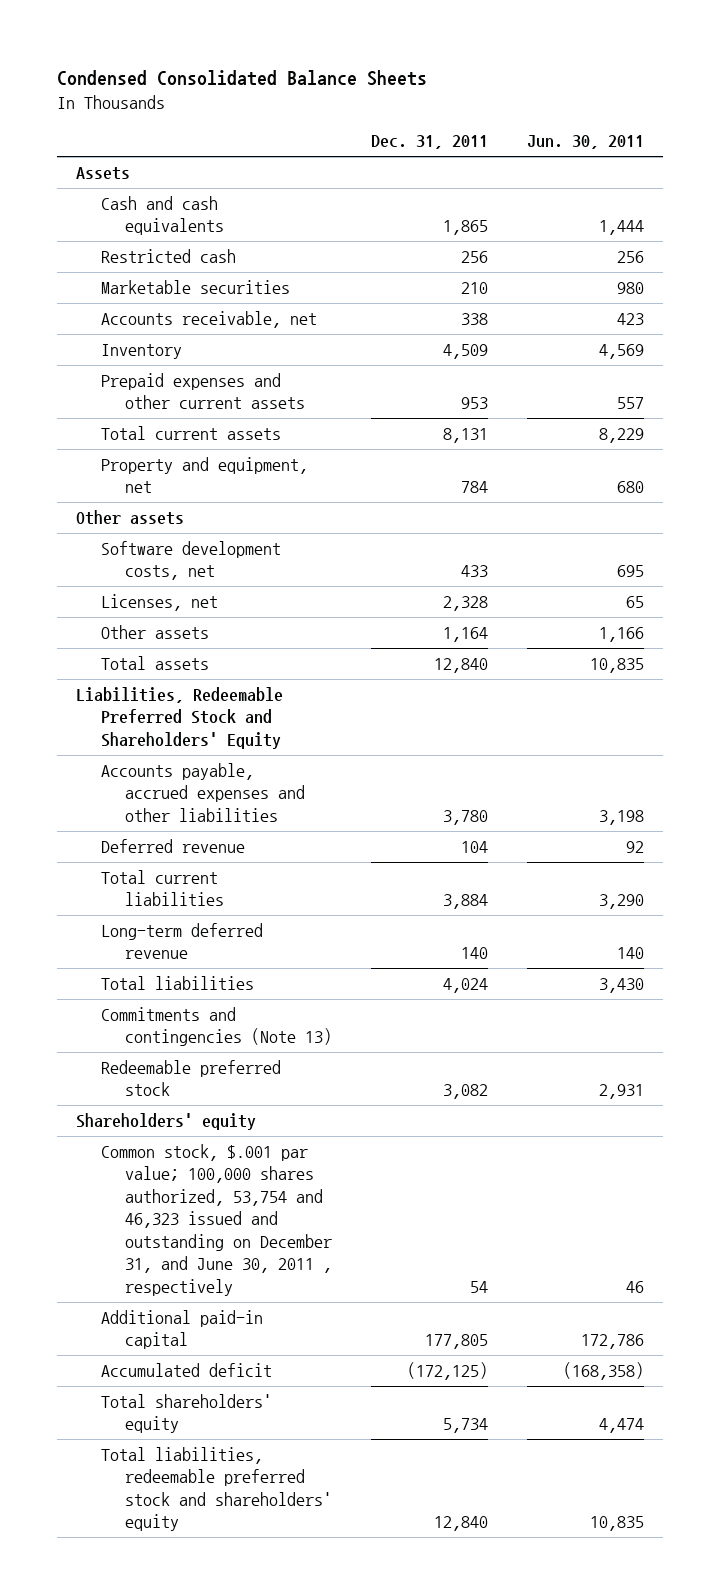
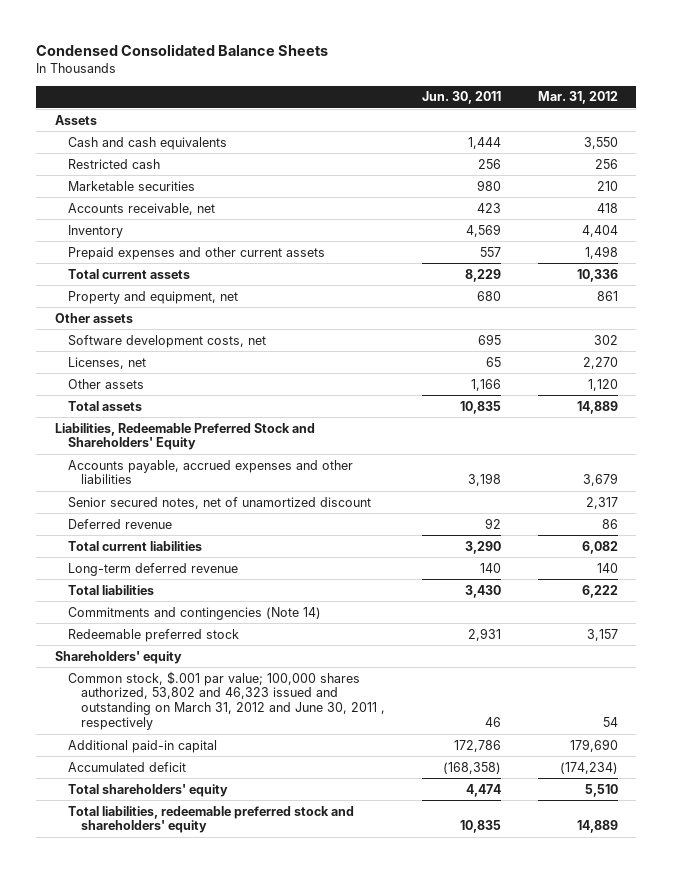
- | Dec. 31, 2011 | Jun. 30, 2011
+ | Jun. 30, 2011 | Mar. 31, 2012
+ Senior secured notes, net of unamortized discount | | 2,317
- Commitments and contingencies (Note 13)
+ Commitments and contingencies (Note 14)
- Common stock, $.001 par value; 100,000 shares authorized, 53,754 and 46,323 issued and outstanding on December 31, and June 30, 2011 , respectively | 54 | 46
+ Common stock, $.001 par value; 100,000 shares authorized, 53,802 and 46,323 issued and outstanding on March 31, 2012 and June 30, 2011 , respectively | 46 | 54

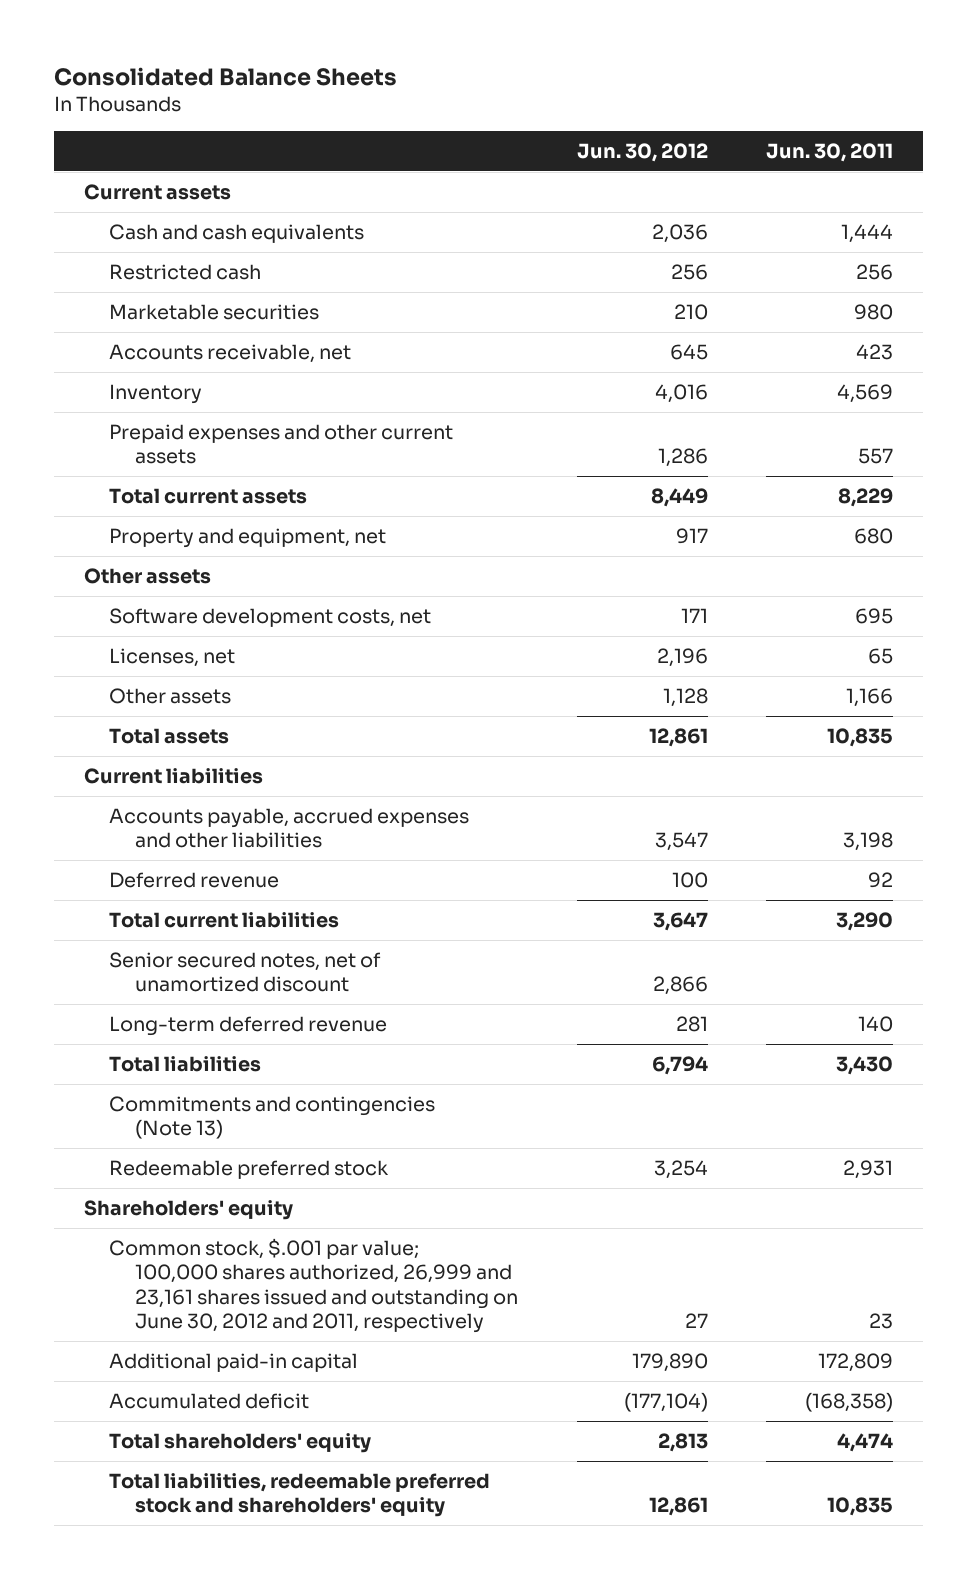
- Condensed Consolidated Balance Sheets
+ Consolidated Balance Sheets
- | Jun. 30, 2011 | Mar. 31, 2012
+ | Jun. 30, 2012 | Jun. 30, 2011
- Assets
+ Current assets
- Liabilities, Redeemable Preferred Stock and Shareholders' Equity
+ Current liabilities
moved down: Senior secured notes, net of unamortized discount | 2,866 |
- Commitments and contingencies (Note 14)
+ Commitments and contingencies (Note 13)
- Common stock, $.001 par value; 100,000 shares authorized, 53,802 and 46,323 issued and outstanding on March 31, 2012 and June 30, 2011 , respectively | 46 | 54
- Additional paid-in capital | 172,786 | 179,690
+ Common stock, $.001 par value; 100,000 shares authorized, 26,999 and 23,161 shares issued and outstanding on June 30, 2012 and 2011, respectively | 27 | 23
+ Additional paid-in capital | 179,890 | 172,809

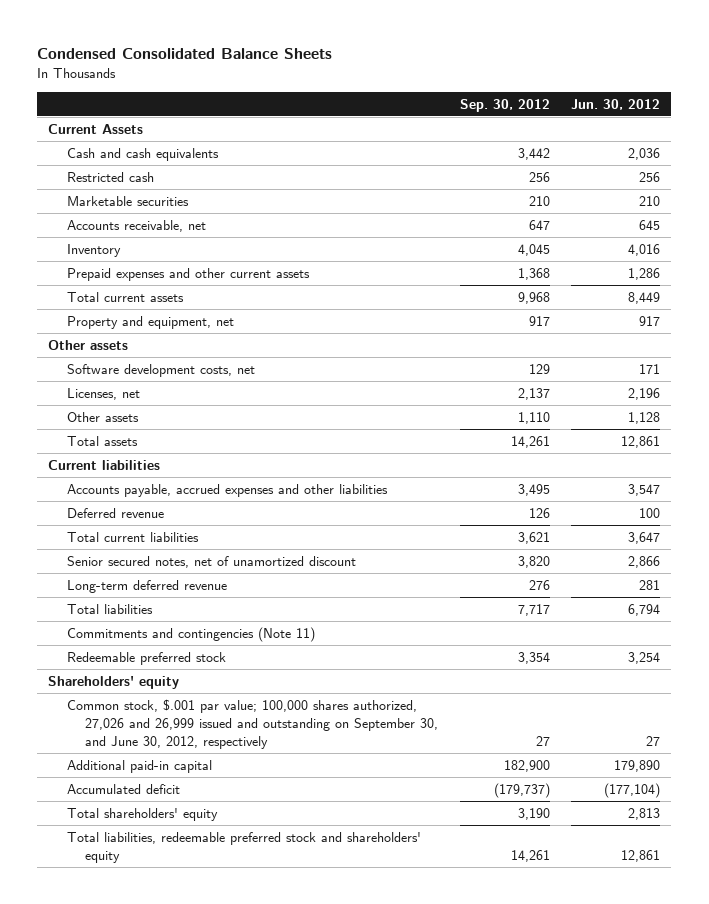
- Consolidated Balance Sheets
+ Condensed Consolidated Balance Sheets
- | Jun. 30, 2012 | Jun. 30, 2011
+ | Sep. 30, 2012 | Jun. 30, 2012
- Current assets
+ Current Assets
- Commitments and contingencies (Note 13)
+ Commitments and contingencies (Note 11)
- Common stock, $.001 par value; 100,000 shares authorized, 26,999 and 23,161 shares issued and outstanding on June 30, 2012 and 2011, respectively | 27 | 23
+ Common stock, $.001 par value; 100,000 shares authorized, 27,026 and 26,999 issued and outstanding on September 30, and June 30, 2012, respectively | 27 | 27

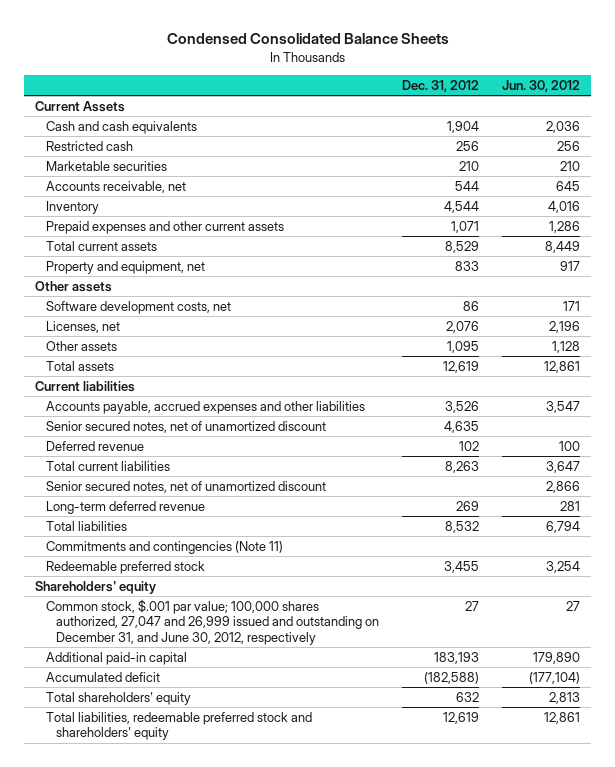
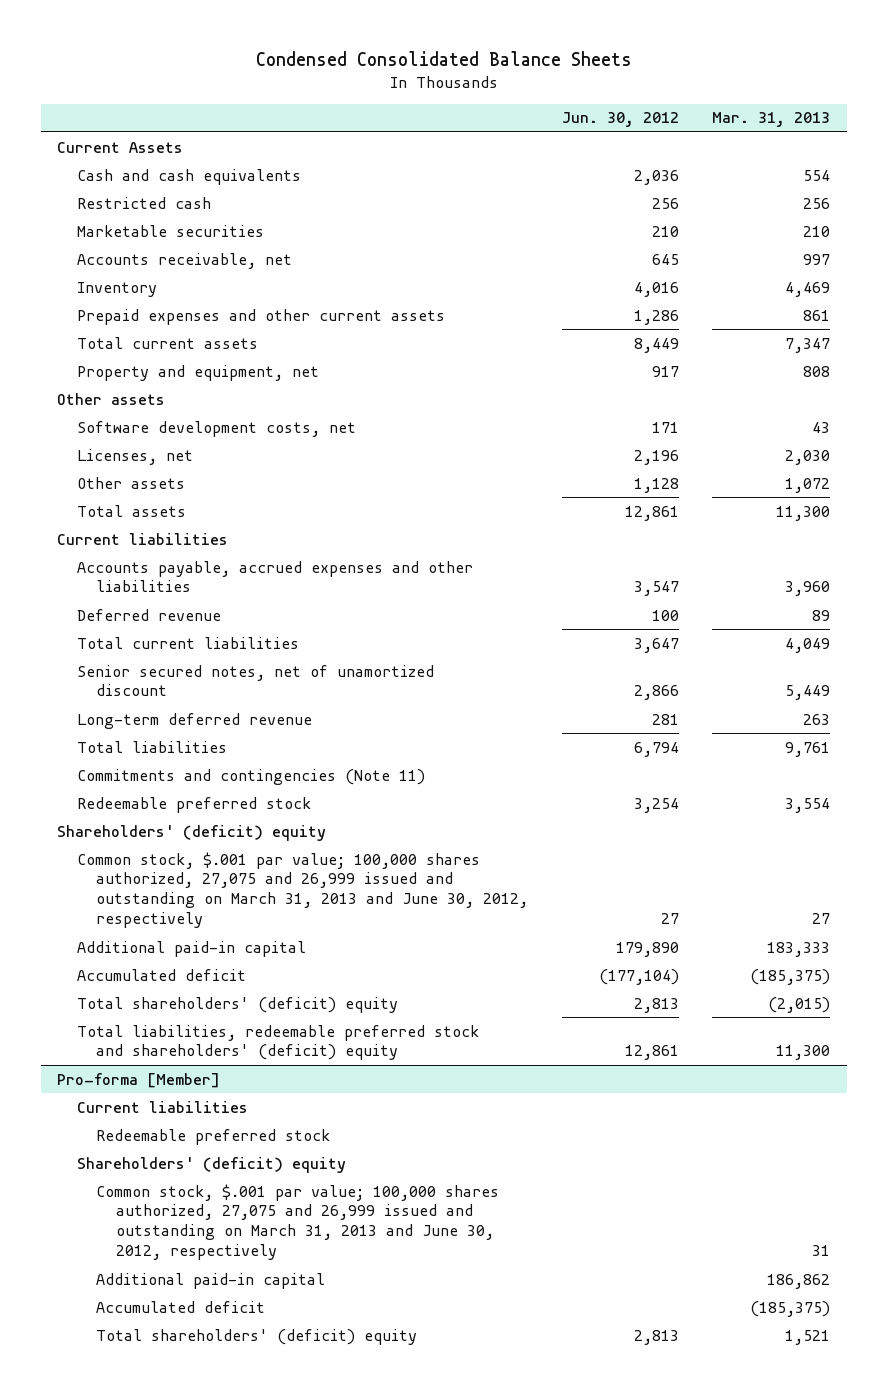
- | Dec. 31, 2012 | Jun. 30, 2012
+ | Jun. 30, 2012 | Mar. 31, 2013
- Senior secured notes, net of unamortized discount | 4,635 |
- Shareholders' equity
- Common stock, $.001 par value; 100,000 shares authorized, 27,047 and 26,999 issued and outstanding on December 31, and June 30, 2012, respectively | 27 | 27
+ Shareholders' (deficit) equity
+ Common stock, $.001 par value; 100,000 shares authorized, 27,075 and 26,999 issued and outstanding on March 31, 2013 and June 30, 2012, respectively | 27 | 27
- Total shareholders' equity | 632 | 2,813
- Total liabilities, redeemable preferred stock and shareholders' equity | 12,619 | 12,861
+ Total shareholders' (deficit) equity | 2,813 | (2,015)
+ Total liabilities, redeemable preferred stock and shareholders' (deficit) equity | 12,861 | 11,300
+ Pro-forma [Member]
+ Current liabilities
+ Redeemable preferred stock
+ Shareholders' (deficit) equity
+ Common stock, $.001 par value; 100,000 shares authorized, 27,075 and 26,999 issued and outstanding on March 31, 2013 and June 30, 2012, respectively | | 31
+ Additional paid-in capital | | 186,862
+ Accumulated deficit | | (185,375)
+ Total shareholders' (deficit) equity | 2,813 | 1,521

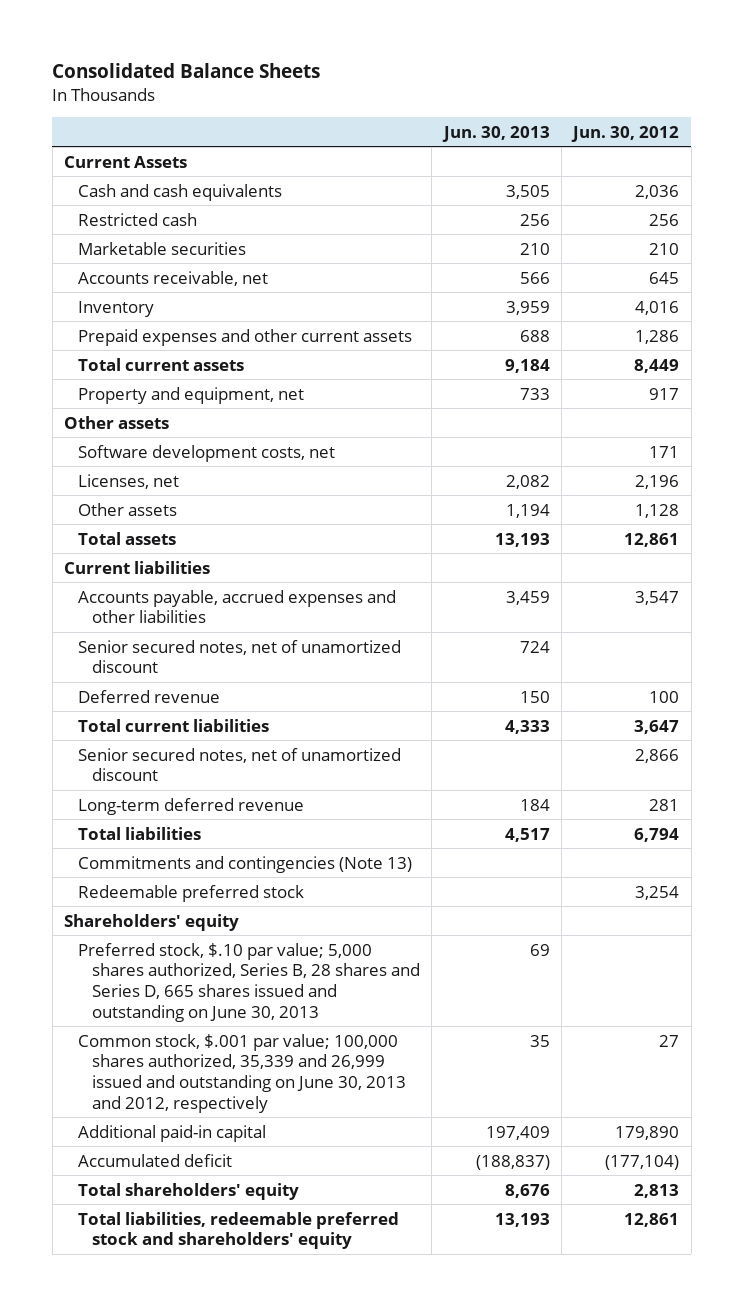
- Condensed Consolidated Balance Sheets
+ Consolidated Balance Sheets
- | Jun. 30, 2012 | Mar. 31, 2013
+ | Jun. 30, 2013 | Jun. 30, 2012
+ Senior secured notes, net of unamortized discount | 724 |
- Commitments and contingencies (Note 11)
+ Commitments and contingencies (Note 13)
- Shareholders' (deficit) equity
- Common stock, $.001 par value; 100,000 shares authorized, 27,075 and 26,999 issued and outstanding on March 31, 2013 and June 30, 2012, respectively | 27 | 27
+ Shareholders' equity
+ Preferred stock, $.10 par value; 5,000 shares authorized, Series B, 28 shares and Series D, 665 shares issued and outstanding on June 30, 2013 | 69 |
+ Common stock, $.001 par value; 100,000 shares authorized, 35,339 and 26,999 issued and outstanding on June 30, 2013 and 2012, respectively | 35 | 27
- Total shareholders' (deficit) equity | 2,813 | (2,015)
- Total liabilities, redeemable preferred stock and shareholders' (deficit) equity | 12,861 | 11,300
- Pro-forma [Member]
- Current liabilities
- Redeemable preferred stock
- Shareholders' (deficit) equity
- Common stock, $.001 par value; 100,000 shares authorized, 27,075 and 26,999 issued and outstanding on March 31, 2013 and June 30, 2012, respectively | | 31
- Additional paid-in capital | | 186,862
- Accumulated deficit | | (185,375)
- Total shareholders' (deficit) equity | 2,813 | 1,521
+ Total shareholders' equity | 8,676 | 2,813
+ Total liabilities, redeemable preferred stock and shareholders' equity | 13,193 | 12,861

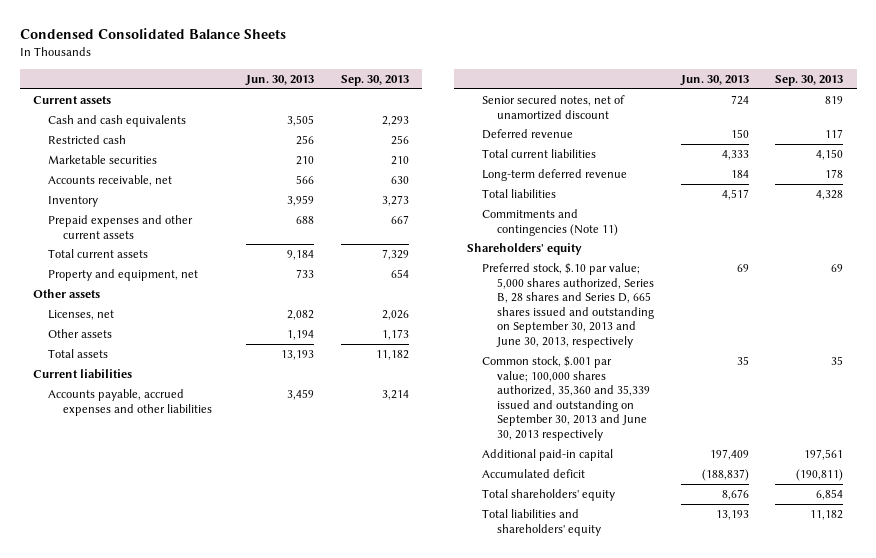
- Consolidated Balance Sheets
+ Condensed Consolidated Balance Sheets
- | Jun. 30, 2013 | Jun. 30, 2012
+ | Jun. 30, 2013 | Sep. 30, 2013
- Current Assets
+ Current assets
- Software development costs, net | | 171
- Senior secured notes, net of unamortized discount | | 2,866
- Commitments and contingencies (Note 13)
- Redeemable preferred stock | | 3,254
+ Commitments and contingencies (Note 11)
- Preferred stock, $.10 par value; 5,000 shares authorized, Series B, 28 shares and Series D, 665 shares issued and outstanding on June 30, 2013 | 69 |
- Common stock, $.001 par value; 100,000 shares authorized, 35,339 and 26,999 issued and outstanding on June 30, 2013 and 2012, respectively | 35 | 27
+ Preferred stock, $.10 par value; 5,000 shares authorized, Series B, 28 shares and Series D, 665 shares issued and outstanding on September 30, 2013 and June 30, 2013, respectively | 69 | 69
+ Common stock, $.001 par value; 100,000 shares authorized, 35,360 and 35,339 issued and outstanding on September 30, 2013 and June 30, 2013 respectively | 35 | 35
- Total liabilities, redeemable preferred stock and shareholders' equity | 13,193 | 12,861
+ Total liabilities and shareholders' equity | 13,193 | 11,182

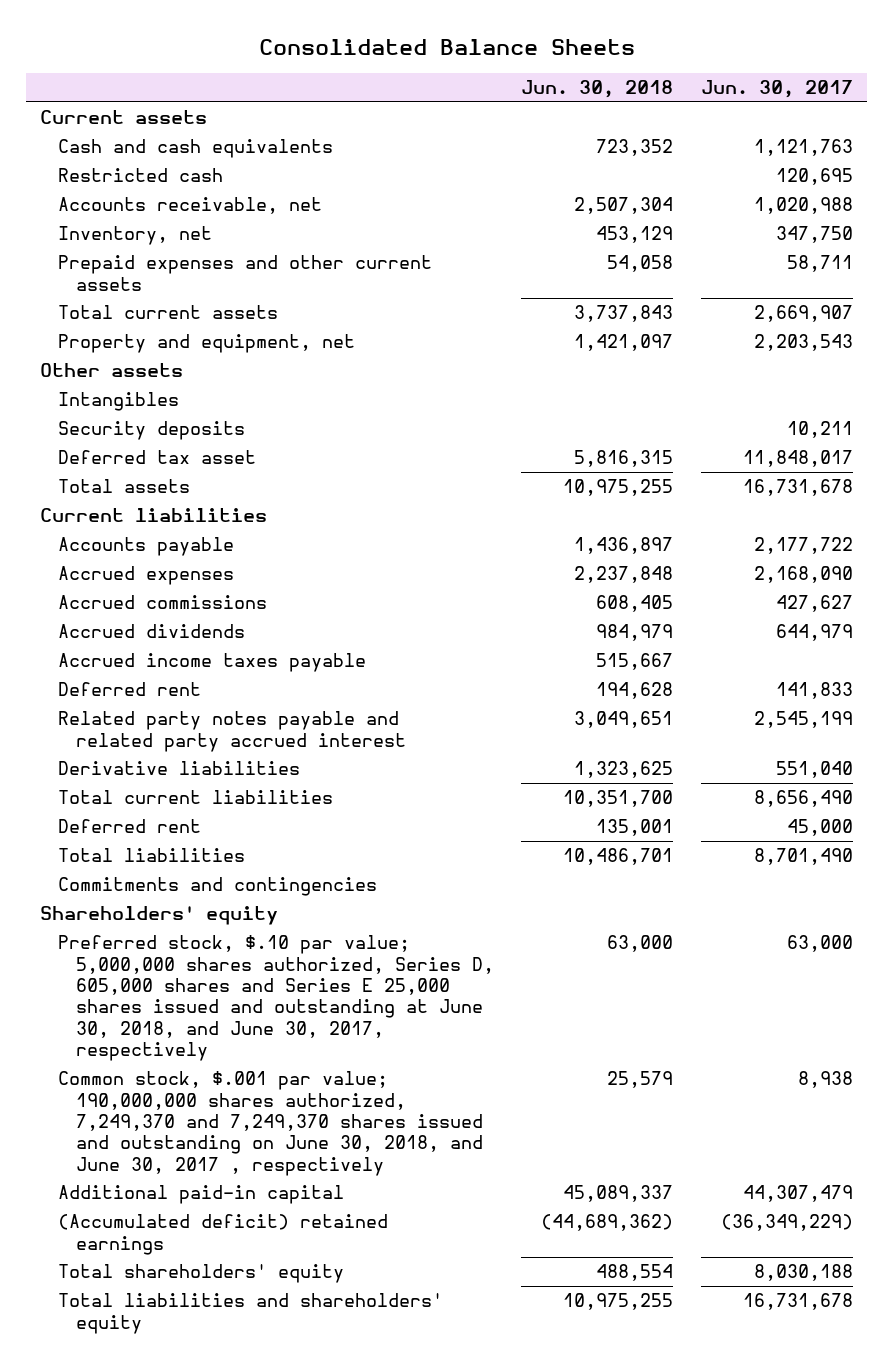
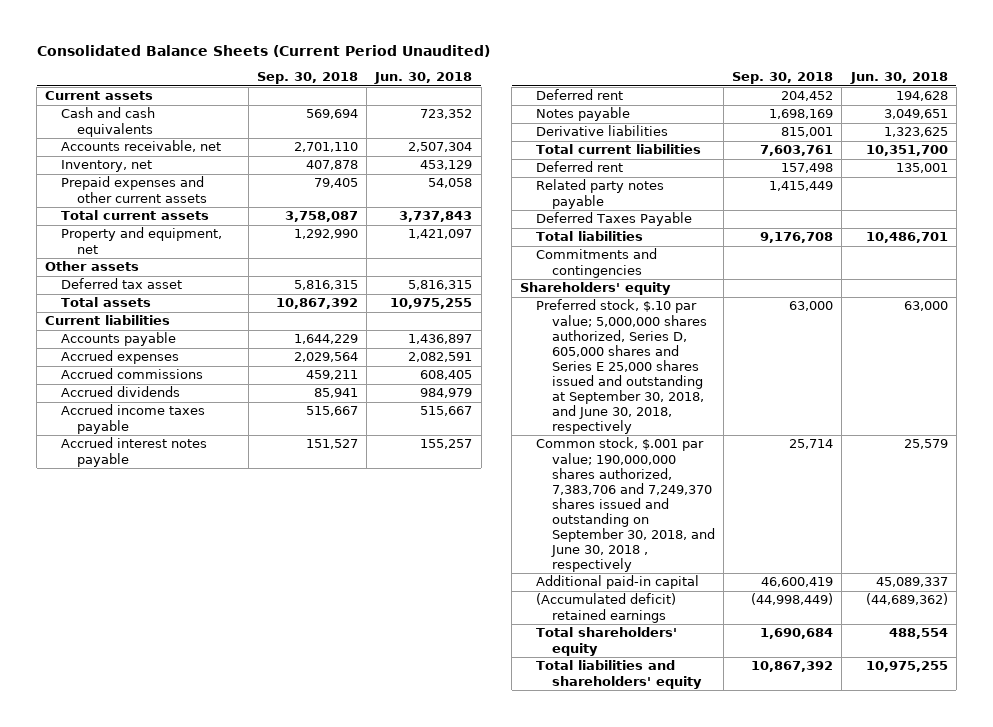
- Consolidated Balance Sheets
+ Consolidated Balance Sheets (Current Period Unaudited)
- | Jun. 30, 2018 | Jun. 30, 2017
+ | Sep. 30, 2018 | Jun. 30, 2018
- Restricted cash | | 120,695
- Intangibles
- Security deposits | | 10,211
- Accrued expenses | 2,237,848 | 2,168,090
+ Accrued expenses | 2,029,564 | 2,082,591
+ Accrued interest notes payable | 151,527 | 155,257
- Related party notes payable and related party accrued interest | 3,049,651 | 2,545,199
+ Notes payable | 1,698,169 | 3,049,651
+ Related party notes payable | 1,415,449 |
+ Deferred Taxes Payable
- Preferred stock, $.10 par value; 5,000,000 shares authorized, Series D, 605,000 shares and Series E 25,000 shares issued and outstanding at June 30, 2018, and June 30, 2017, respectively | 63,000 | 63,000
- Common stock, $.001 par value; 190,000,000 shares authorized, 7,249,370 and 7,249,370 shares issued and outstanding on June 30, 2018, and June 30, 2017 , respectively | 25,579 | 8,938
+ Preferred stock, $.10 par value; 5,000,000 shares authorized, Series D, 605,000 shares and Series E 25,000 shares issued and outstanding at September 30, 2018, and June 30, 2018, respectively | 63,000 | 63,000
+ Common stock, $.001 par value; 190,000,000 shares authorized, 7,383,706 and 7,249,370 shares issued and outstanding on September 30, 2018, and June 30, 2018 , respectively | 25,714 | 25,579

